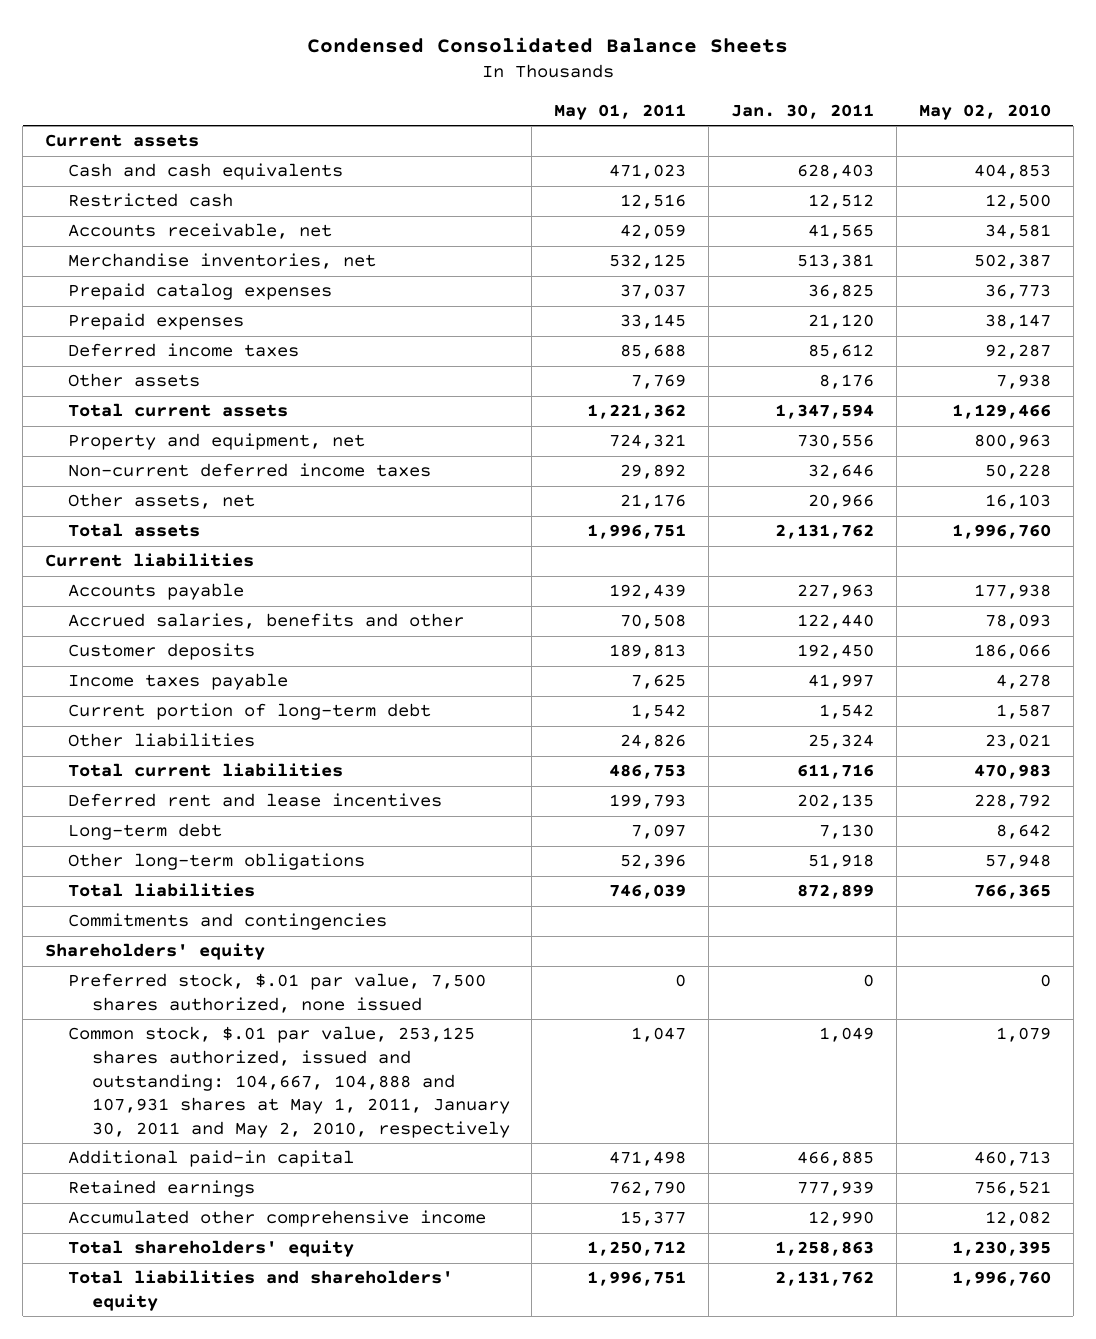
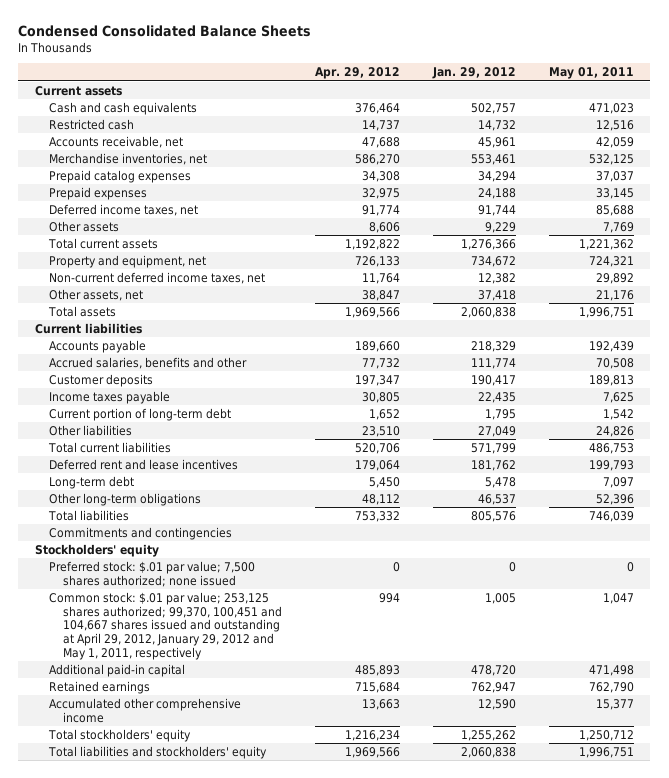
- | May 01, 2011 | Jan. 30, 2011 | May 02, 2010
+ | Apr. 29, 2012 | Jan. 29, 2012 | May 01, 2011
- Deferred income taxes | 85,688 | 85,612 | 92,287
+ Deferred income taxes, net | 91,774 | 91,744 | 85,688
- Non-current deferred income taxes | 29,892 | 32,646 | 50,228
+ Non-current deferred income taxes, net | 11,764 | 12,382 | 29,892
- Shareholders' equity
- Preferred stock, $.01 par value, 7,500 shares authorized, none issued | 0 | 0 | 0
- Common stock, $.01 par value, 253,125 shares authorized, issued and outstanding: 104,667, 104,888 and 107,931 shares at May 1, 2011, January 30, 2011 and May 2, 2010, respectively | 1,047 | 1,049 | 1,079
+ Stockholders' equity
+ Preferred stock: $.01 par value; 7,500 shares authorized; none issued | 0 | 0 | 0
+ Common stock: $.01 par value; 253,125 shares authorized; 99,370, 100,451 and 104,667 shares issued and outstanding at April 29, 2012, January 29, 2012 and May 1, 2011, respectively | 994 | 1,005 | 1,047
- Total shareholders' equity | 1,250,712 | 1,258,863 | 1,230,395
- Total liabilities and shareholders' equity | 1,996,751 | 2,131,762 | 1,996,760
+ Total stockholders' equity | 1,216,234 | 1,255,262 | 1,250,712
+ Total liabilities and stockholders' equity | 1,969,566 | 2,060,838 | 1,996,751

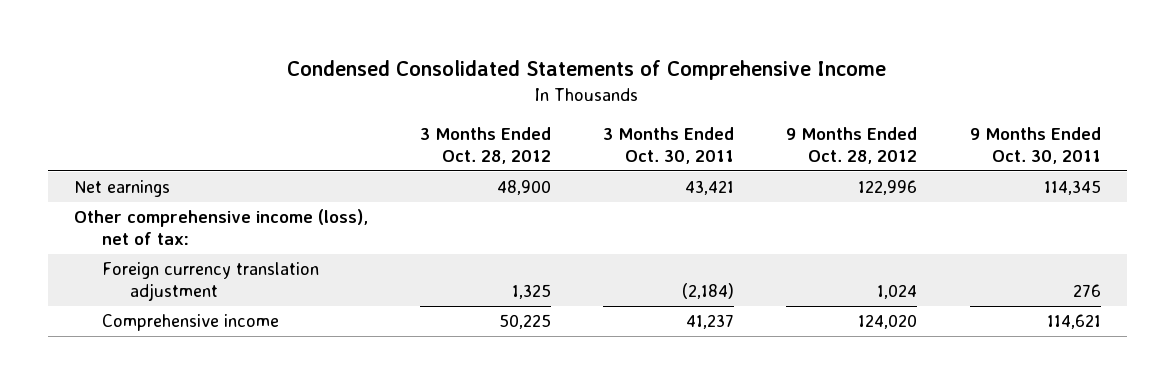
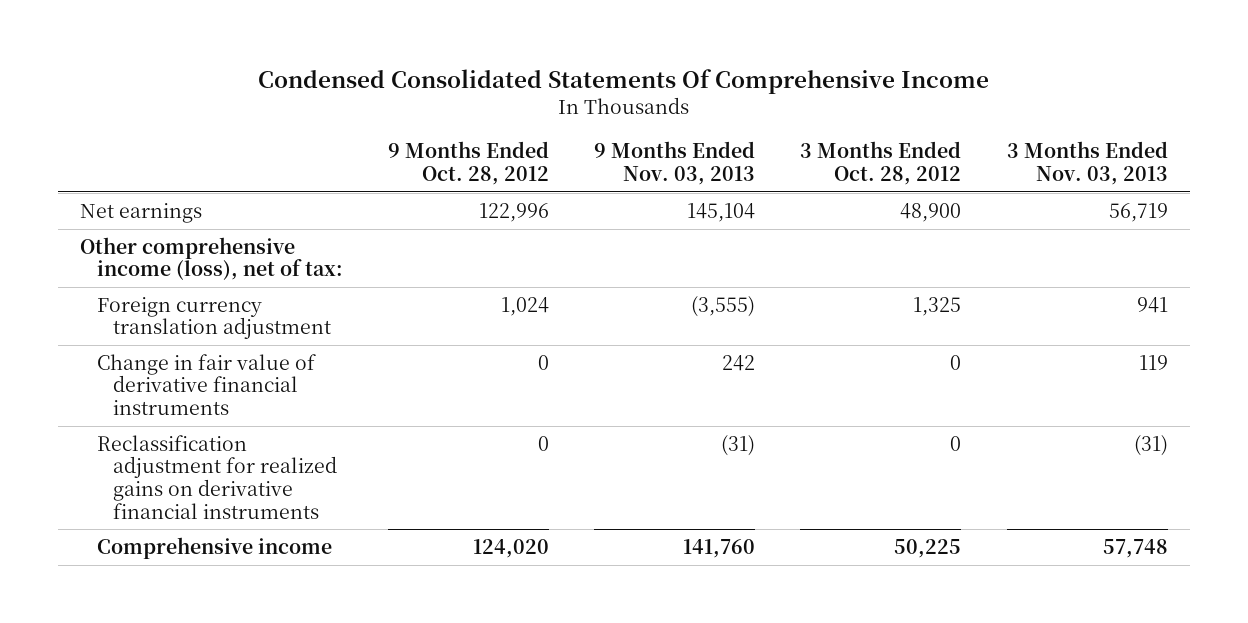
- Condensed Consolidated Statements of Comprehensive Income
+ Condensed Consolidated Statements Of Comprehensive Income
- | 3 Months Ended Oct. 28, 2012 | 3 Months Ended Oct. 30, 2011 | 9 Months Ended Oct. 28, 2012 | 9 Months Ended Oct. 30, 2011
+ | 9 Months Ended Oct. 28, 2012 | 9 Months Ended Nov. 03, 2013 | 3 Months Ended Oct. 28, 2012 | 3 Months Ended Nov. 03, 2013
+ Change in fair value of derivative financial instruments | 0 | 242 | 0 | 119
+ Reclassification adjustment for realized gains on derivative financial instruments | 0 | (31) | 0 | (31)

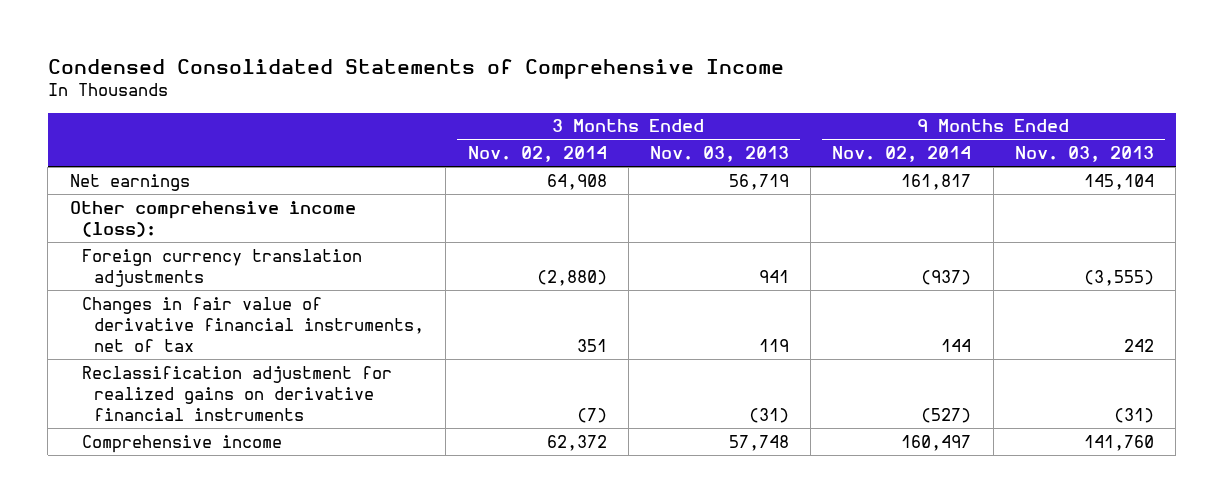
- Condensed Consolidated Statements Of Comprehensive Income
+ Condensed Consolidated Statements of Comprehensive Income
- | 9 Months Ended Oct. 28, 2012 | 9 Months Ended Nov. 03, 2013 | 3 Months Ended Oct. 28, 2012 | 3 Months Ended Nov. 03, 2013
+ | 3 Months Ended Nov. 02, 2014 | 3 Months Ended Nov. 03, 2013 | 9 Months Ended Nov. 02, 2014 | 9 Months Ended Nov. 03, 2013
- Other comprehensive income (loss), net of tax:
- Foreign currency translation adjustment | 1,024 | (3,555) | 1,325 | 941
- Change in fair value of derivative financial instruments | 0 | 242 | 0 | 119
+ Other comprehensive income (loss):
+ Foreign currency translation adjustments | (2,880) | 941 | (937) | (3,555)
+ Changes in fair value of derivative financial instruments, net of tax | 351 | 119 | 144 | 242

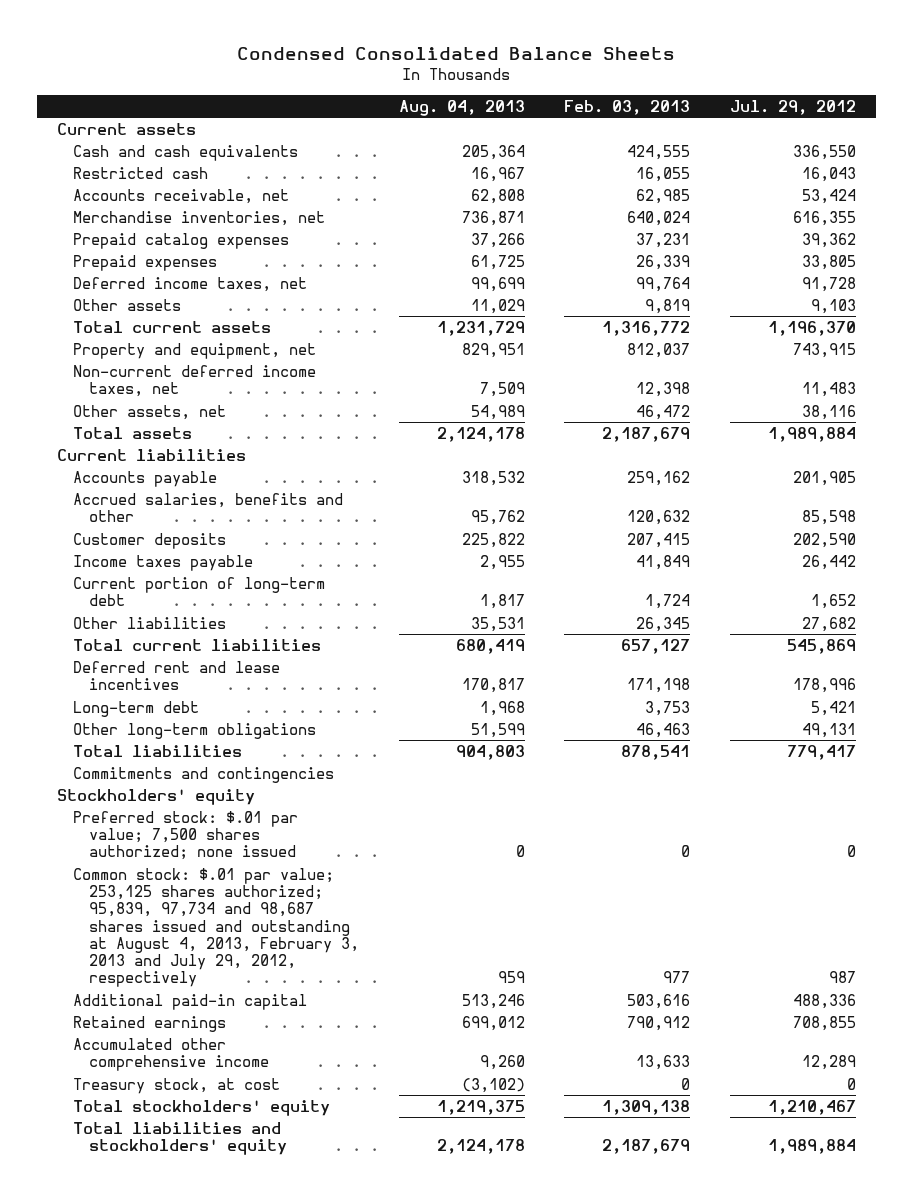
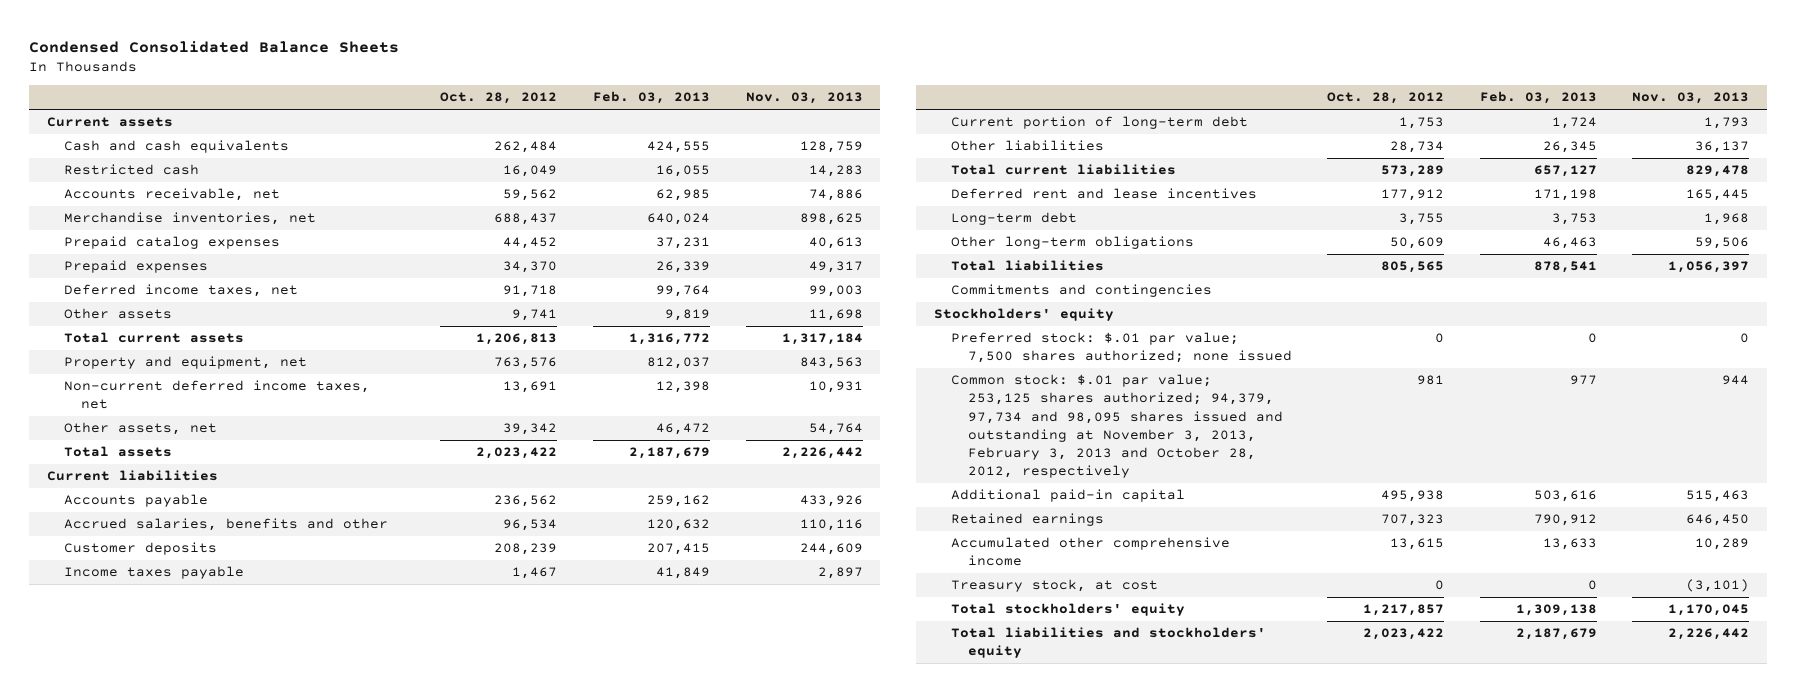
- | Aug. 04, 2013 | Feb. 03, 2013 | Jul. 29, 2012
+ | Oct. 28, 2012 | Feb. 03, 2013 | Nov. 03, 2013
- Common stock: $.01 par value; 253,125 shares authorized; 95,839, 97,734 and 98,687 shares issued and outstanding at August 4, 2013, February 3, 2013 and July 29, 2012, respectively | 959 | 977 | 987
+ Common stock: $.01 par value; 253,125 shares authorized; 94,379, 97,734 and 98,095 shares issued and outstanding at November 3, 2013, February 3, 2013 and October 28, 2012, respectively | 981 | 977 | 944

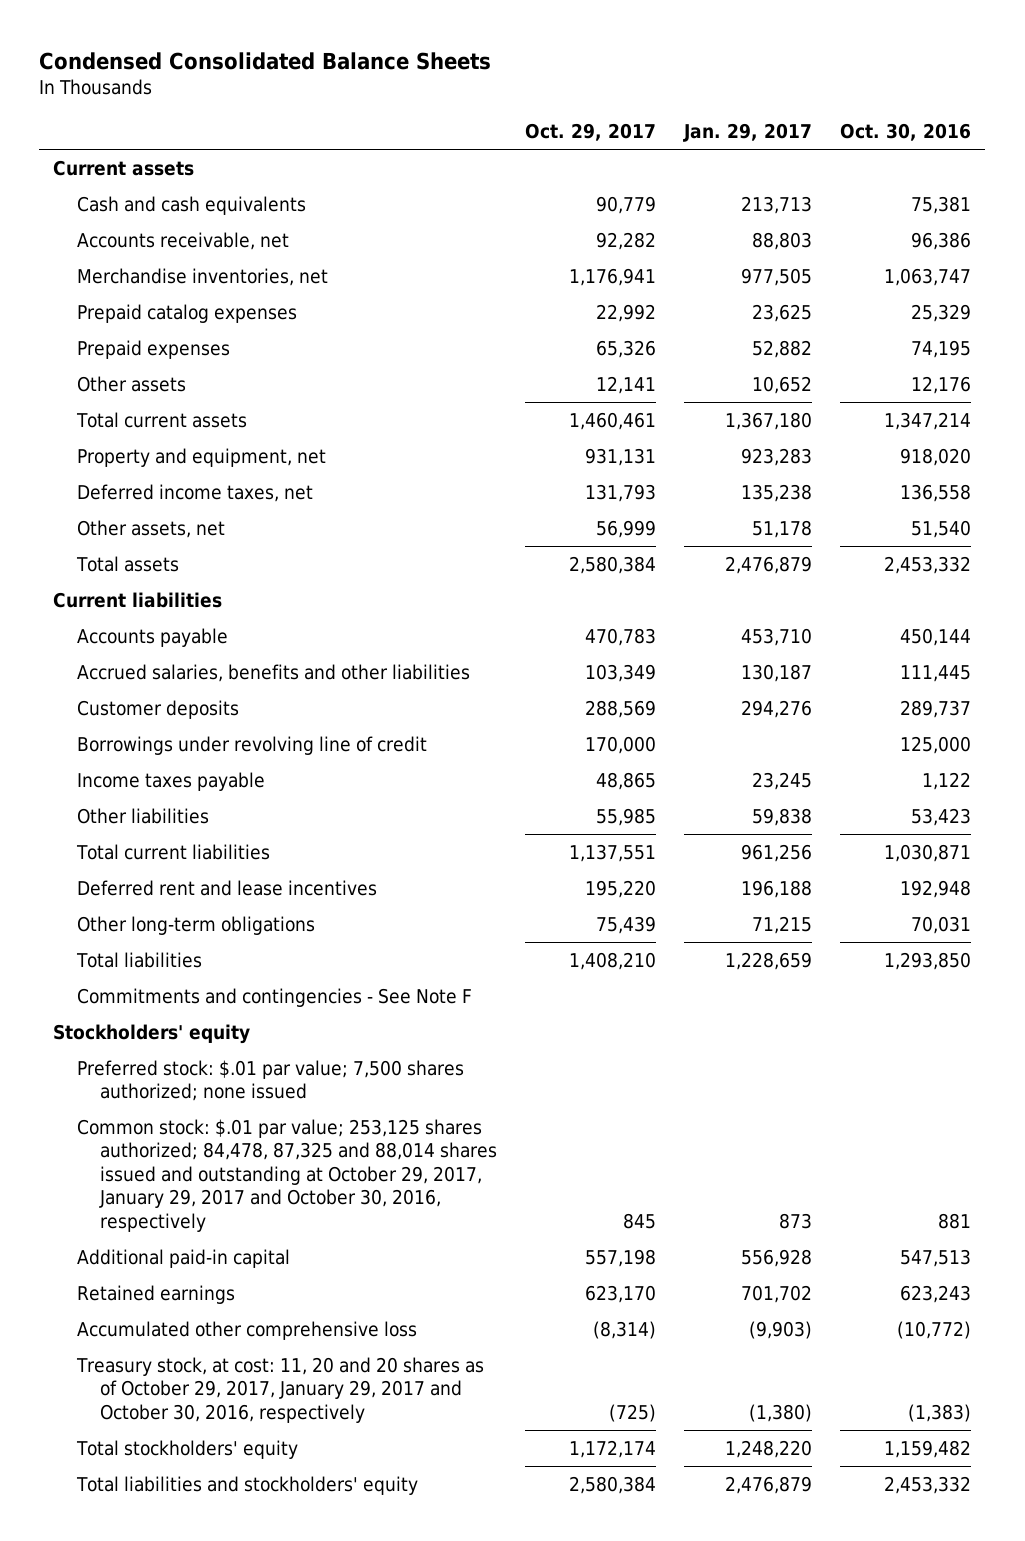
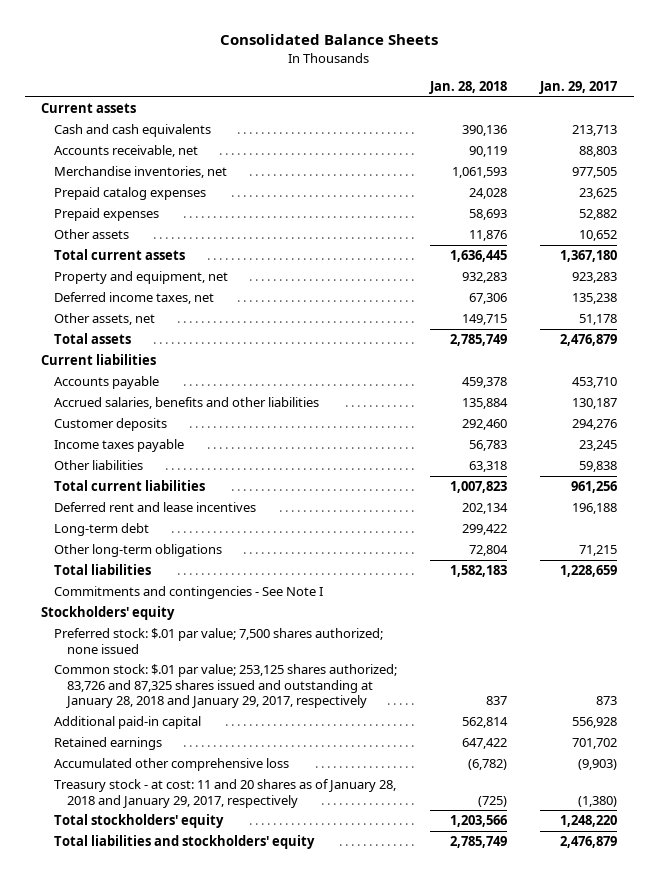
- Condensed Consolidated Balance Sheets
+ Consolidated Balance Sheets
- | Oct. 29, 2017 | Jan. 29, 2017 | Oct. 30, 2016
+ | Jan. 28, 2018 | Jan. 29, 2017
- Borrowings under revolving line of credit | 170,000 | | 125,000
+ Long-term debt | 299,422 |
- Commitments and contingencies - See Note F
+ Commitments and contingencies - See Note I
- Common stock: $.01 par value; 253,125 shares authorized; 84,478, 87,325 and 88,014 shares issued and outstanding at October 29, 2017, January 29, 2017 and October 30, 2016, respectively | 845 | 873 | 881
+ Common stock: $.01 par value; 253,125 shares authorized; 83,726 and 87,325 shares issued and outstanding at January 28, 2018 and January 29, 2017, respectively | 837 | 873
- Treasury stock, at cost: 11, 20 and 20 shares as of October 29, 2017, January 29, 2017 and October 30, 2016, respectively | (725) | (1,380) | (1,383)
+ Treasury stock - at cost: 11 and 20 shares as of January 28, 2018 and January 29, 2017, respectively | (725) | (1,380)

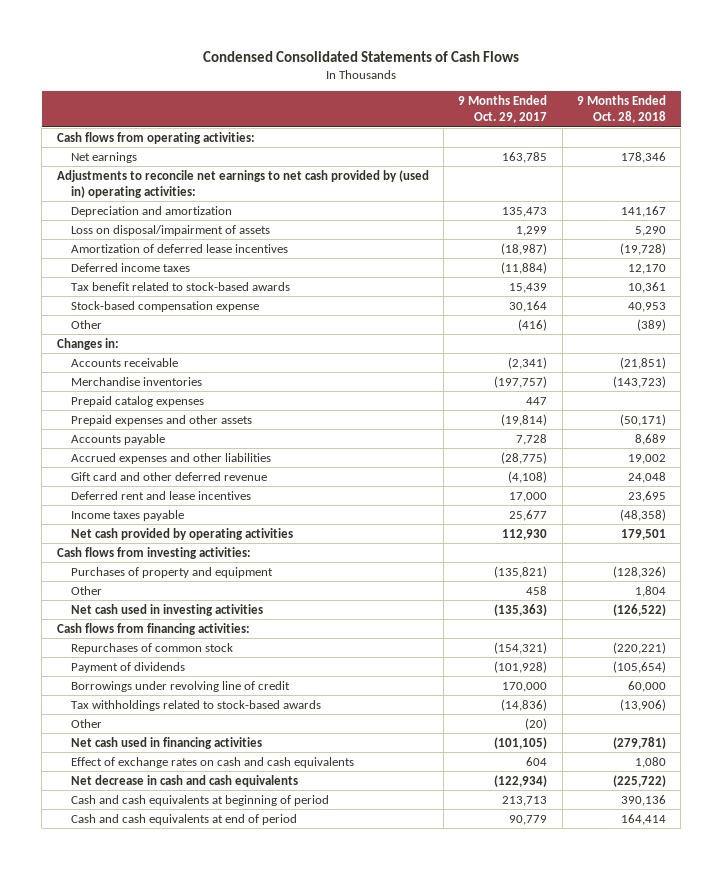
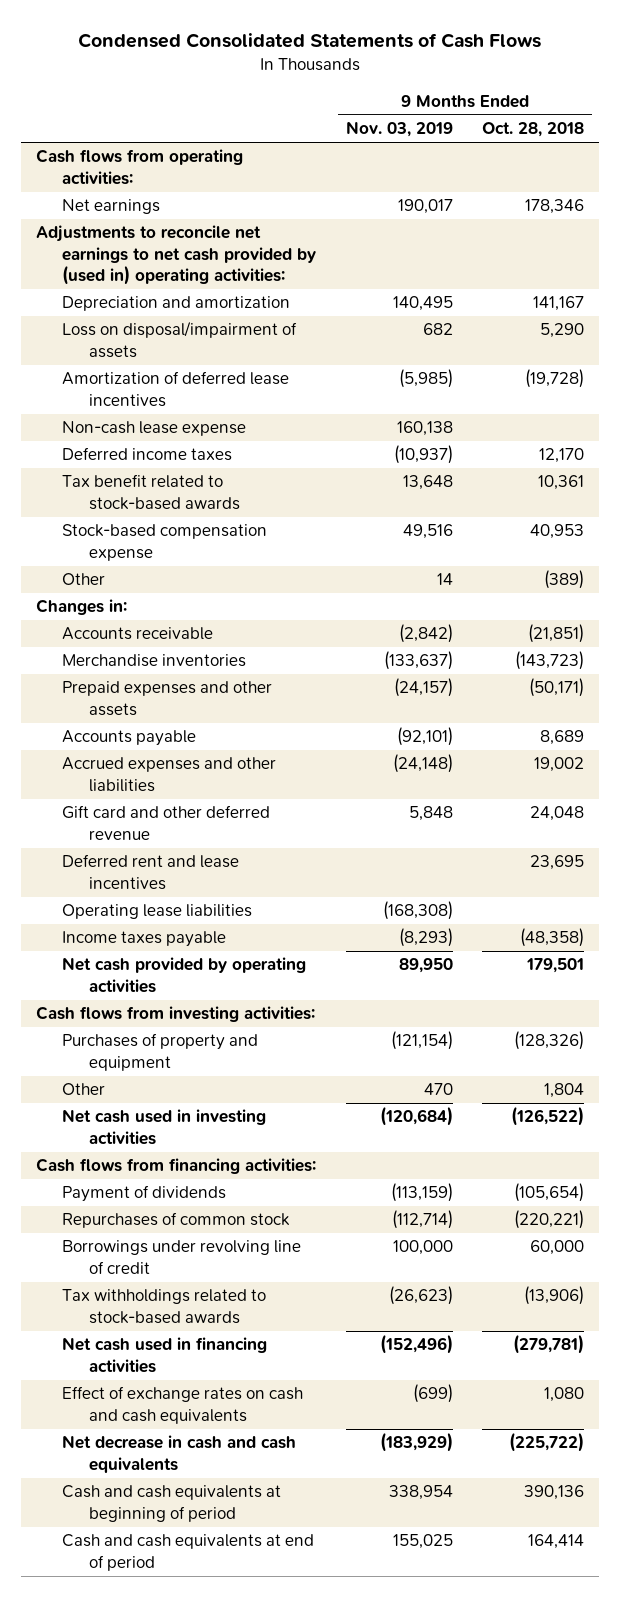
- | 9 Months Ended Oct. 29, 2017 | 9 Months Ended Oct. 28, 2018
+ | 9 Months Ended Nov. 03, 2019 | 9 Months Ended Oct. 28, 2018
+ Non-cash lease expense | 160,138 |
- Prepaid catalog expenses | 447 |
+ Operating lease liabilities | (168,308) |
moved down: Repurchases of common stock | (112,714) | (220,221)
- Other | (20) |

